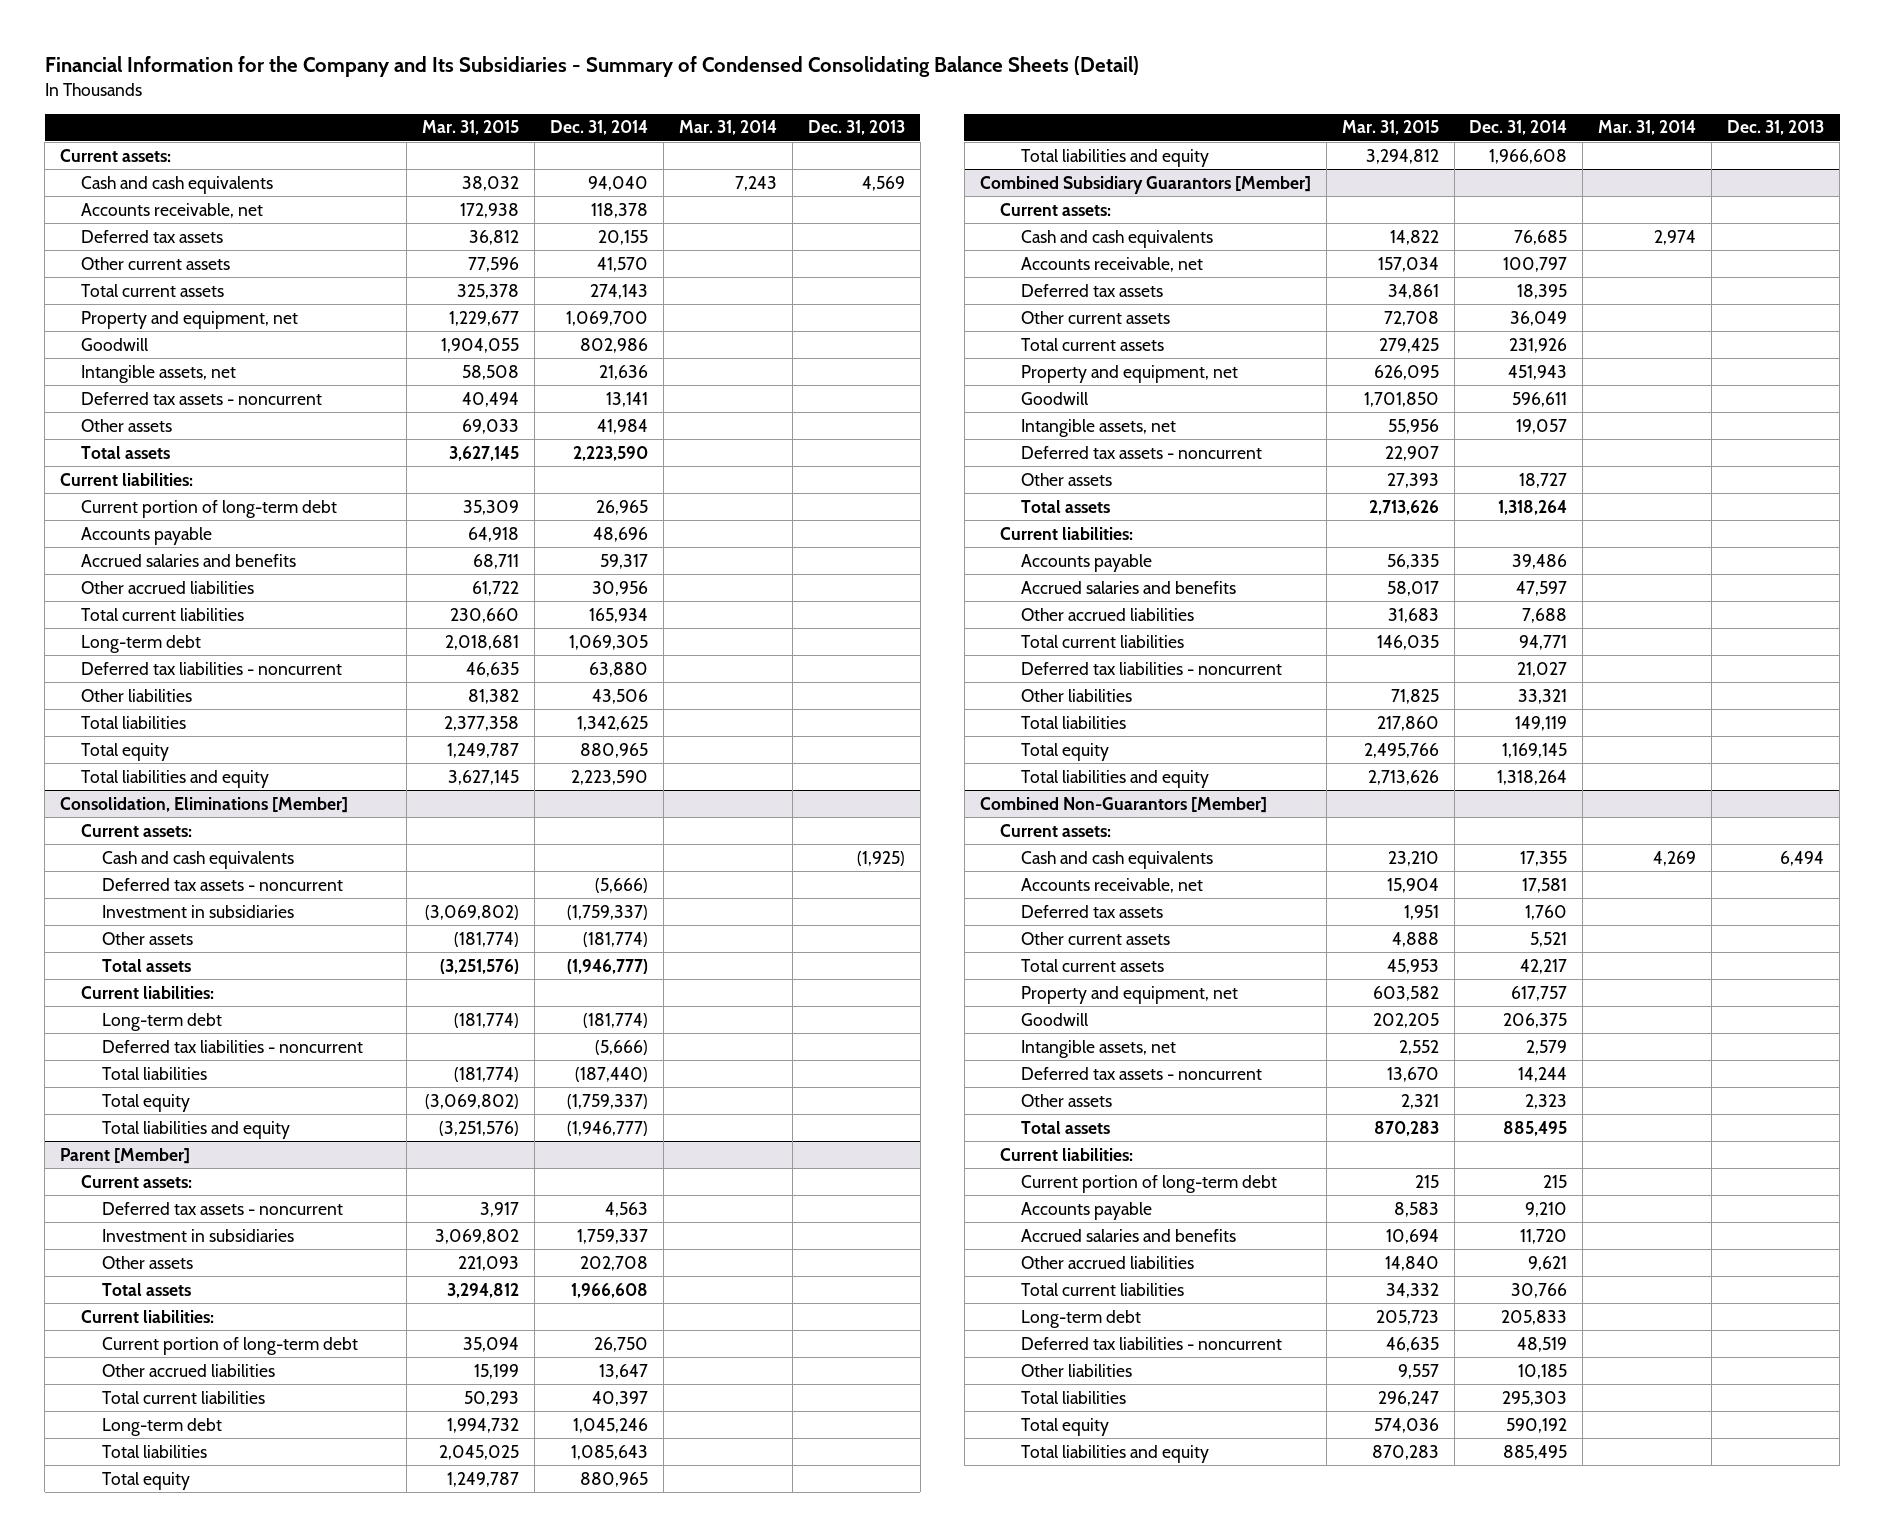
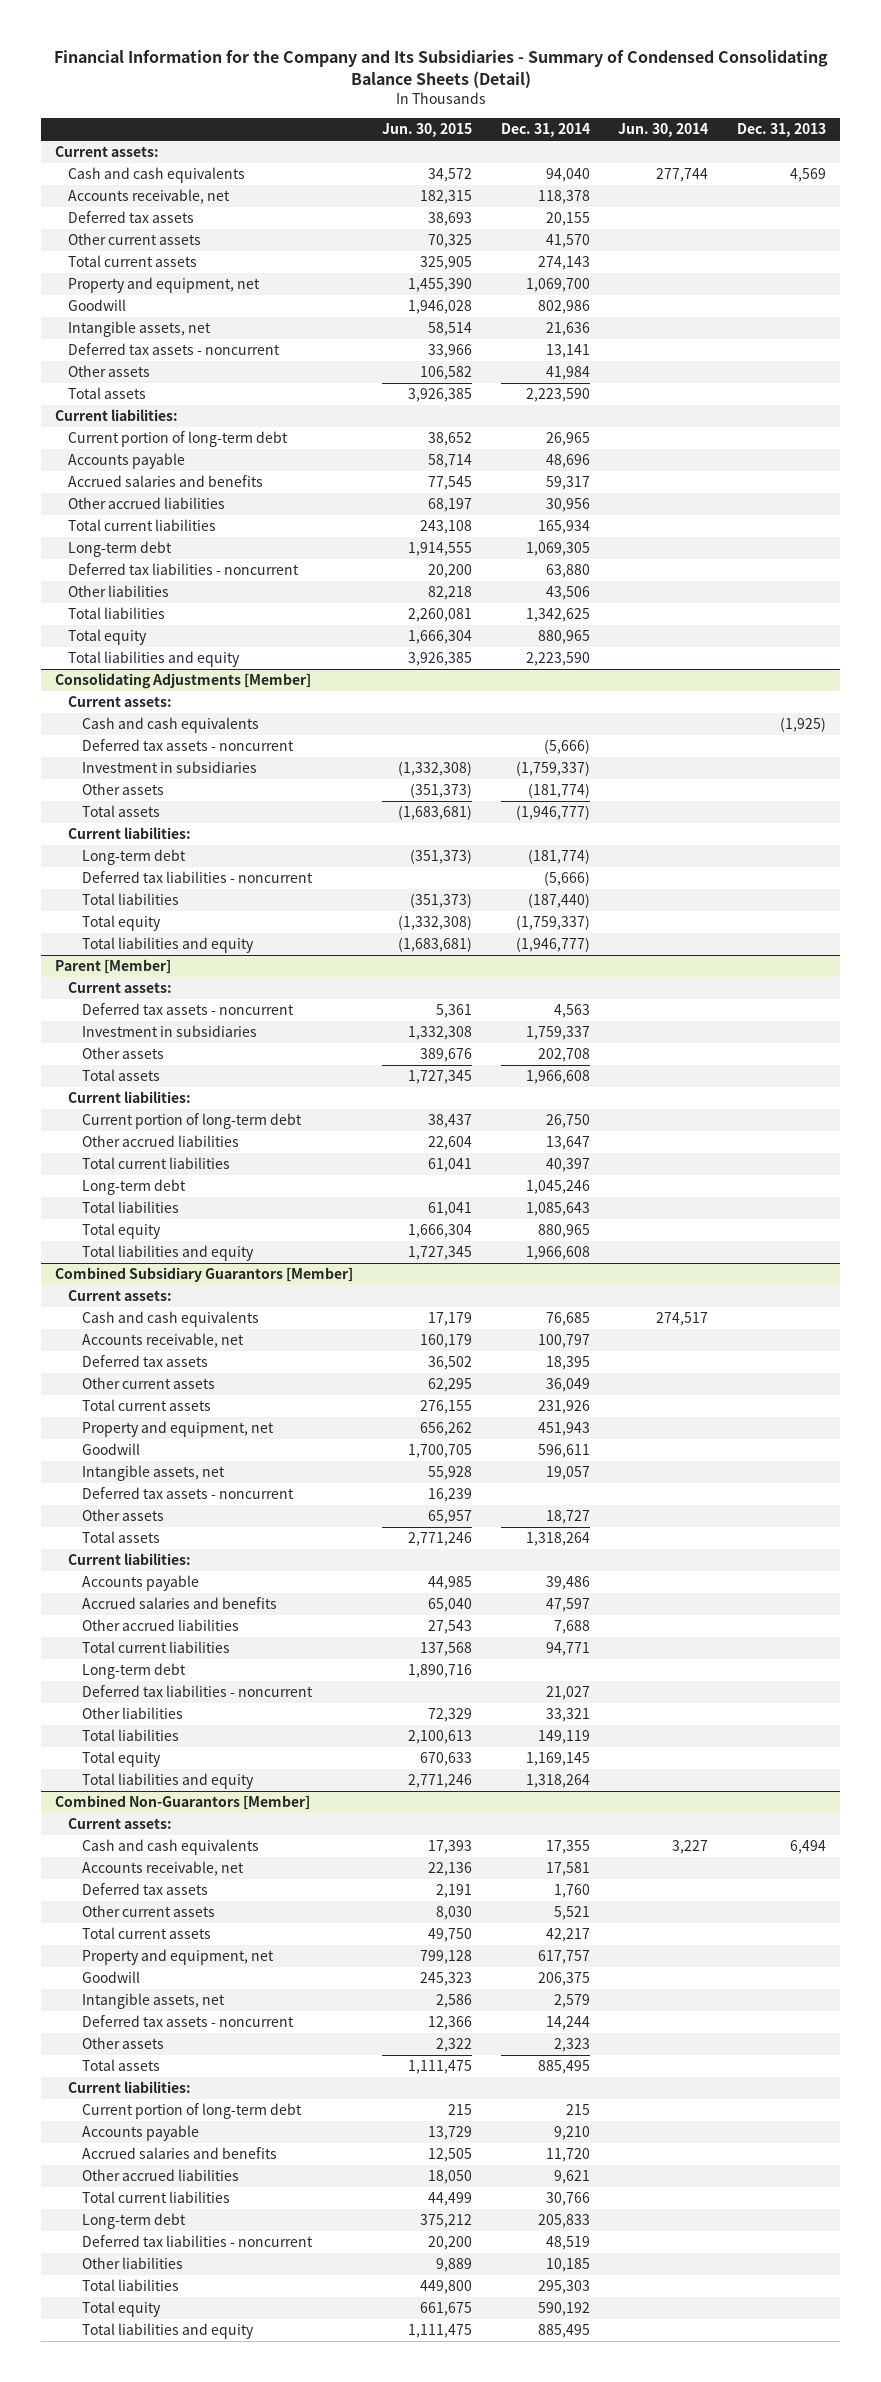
- | Mar. 31, 2015 | Dec. 31, 2014 | Mar. 31, 2014 | Dec. 31, 2013
+ | Jun. 30, 2015 | Dec. 31, 2014 | Jun. 30, 2014 | Dec. 31, 2013
- Consolidation, Eliminations [Member]
+ Consolidating Adjustments [Member]
@ Combined Subsidiary Guarantors [Member]
+ Long-term debt | 1,890,716 | | |

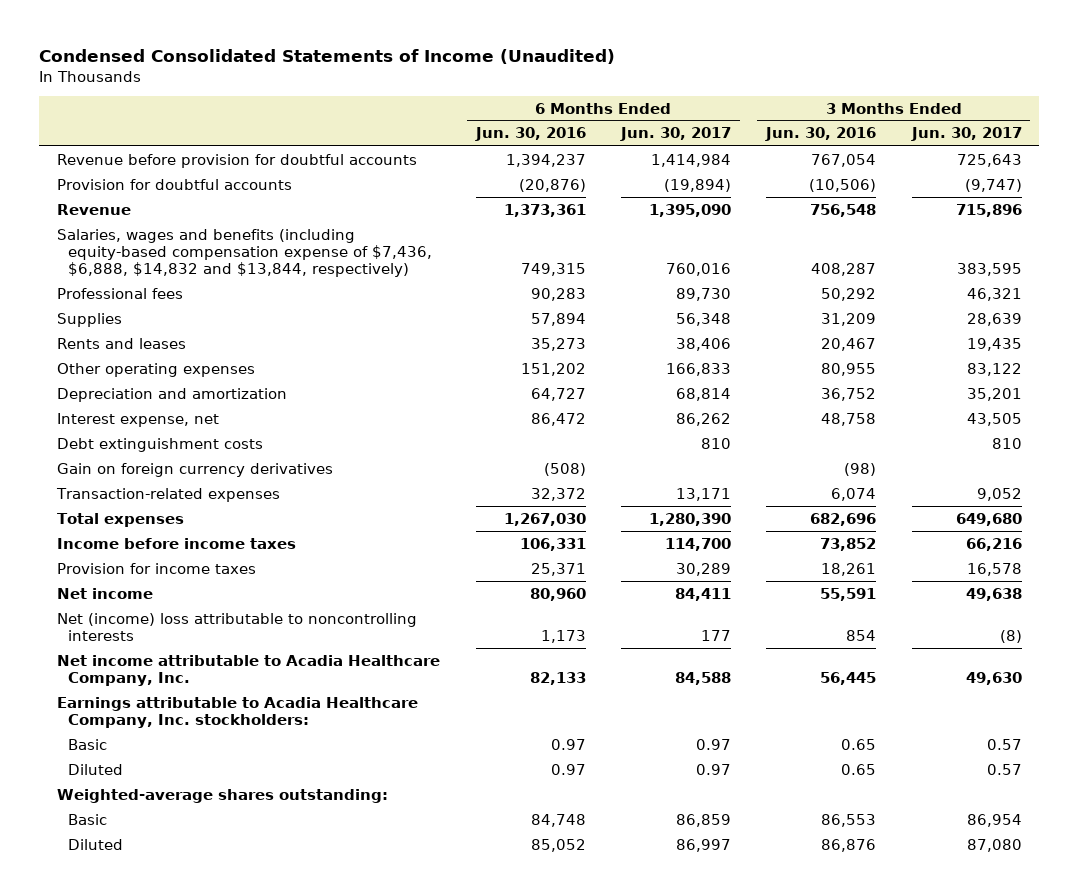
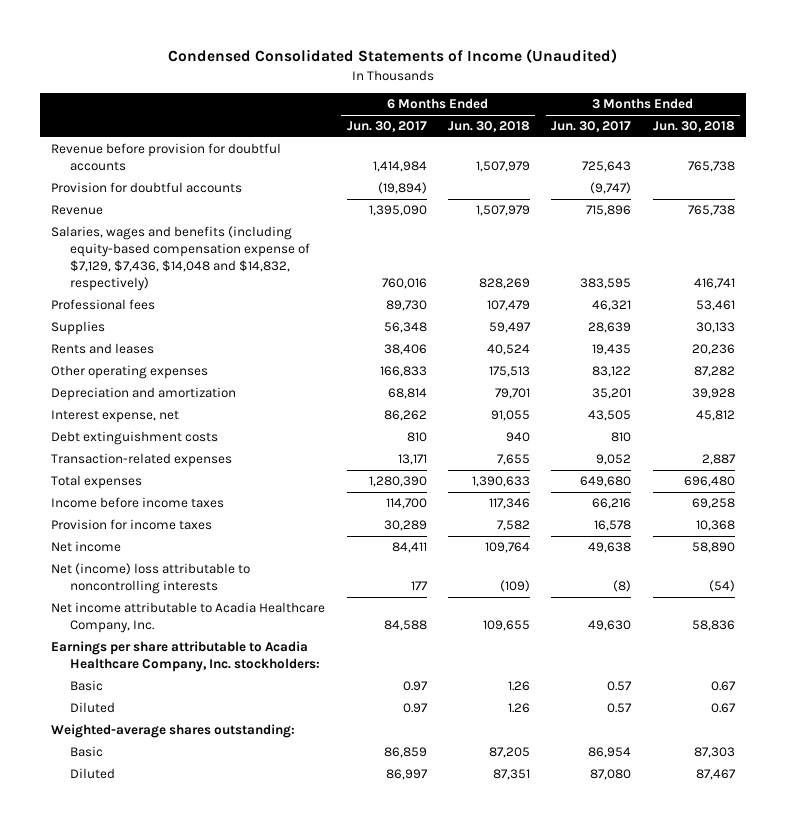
- | 6 Months Ended Jun. 30, 2016 | 6 Months Ended Jun. 30, 2017 | 3 Months Ended Jun. 30, 2016 | 3 Months Ended Jun. 30, 2017
+ | 6 Months Ended Jun. 30, 2017 | 6 Months Ended Jun. 30, 2018 | 3 Months Ended Jun. 30, 2017 | 3 Months Ended Jun. 30, 2018
- Salaries, wages and benefits (including equity-based compensation expense of $7,436, $6,888, $14,832 and $13,844, respectively) | 749,315 | 760,016 | 408,287 | 383,595
+ Salaries, wages and benefits (including equity-based compensation expense of $7,129, $7,436, $14,048 and $14,832, respectively) | 760,016 | 828,269 | 383,595 | 416,741
- Gain on foreign currency derivatives | (508) | | (98) |
- Earnings attributable to Acadia Healthcare Company, Inc. stockholders:
+ Earnings per share attributable to Acadia Healthcare Company, Inc. stockholders:

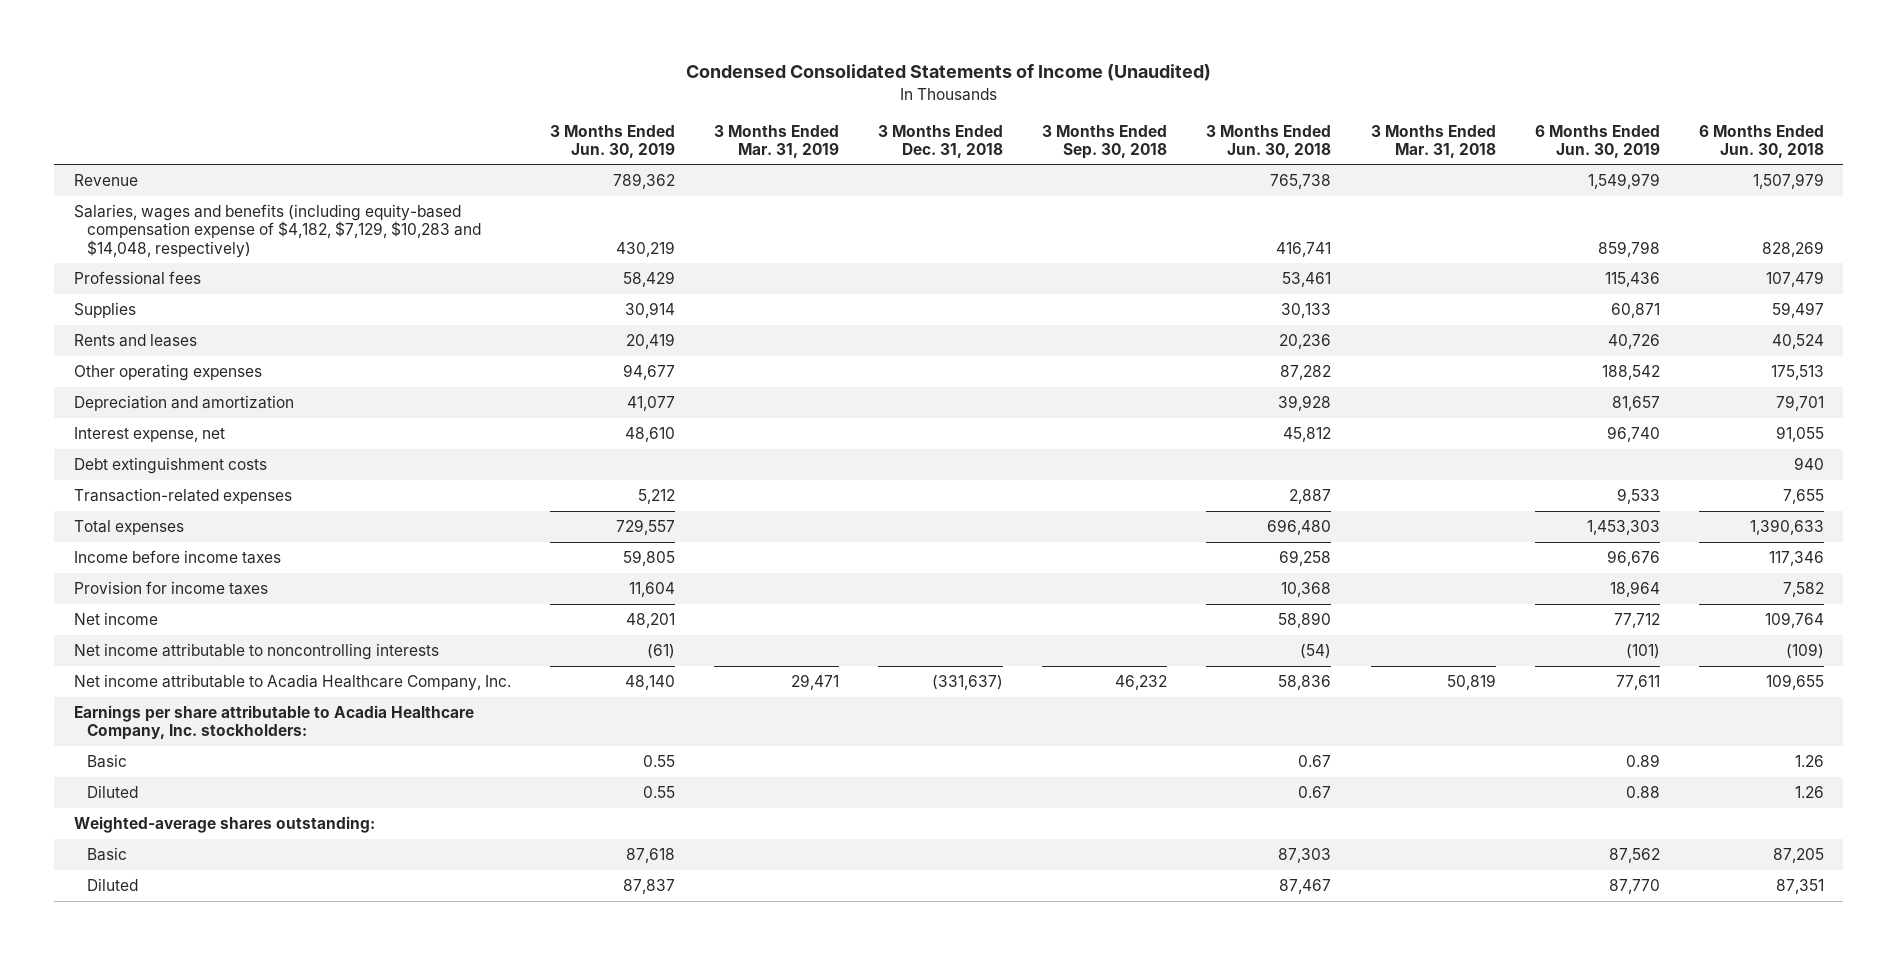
- | 6 Months Ended Jun. 30, 2017 | 6 Months Ended Jun. 30, 2018 | 3 Months Ended Jun. 30, 2017 | 3 Months Ended Jun. 30, 2018
+ | 3 Months Ended Jun. 30, 2019 | 3 Months Ended Mar. 31, 2019 | 3 Months Ended Dec. 31, 2018 | 3 Months Ended Sep. 30, 2018 | 3 Months Ended Jun. 30, 2018 | 3 Months Ended Mar. 31, 2018 | 6 Months Ended Jun. 30, 2019 | 6 Months Ended Jun. 30, 2018
- Revenue before provision for doubtful accounts | 1,414,984 | 1,507,979 | 725,643 | 765,738
- Provision for doubtful accounts | (19,894) | | (9,747) |
- Salaries, wages and benefits (including equity-based compensation expense of $7,129, $7,436, $14,048 and $14,832, respectively) | 760,016 | 828,269 | 383,595 | 416,741
+ Salaries, wages and benefits (including equity-based compensation expense of $4,182, $7,129, $10,283 and $14,048, respectively) | 430,219 | | | | 416,741 | | 859,798 | 828,269
- Net (income) loss attributable to noncontrolling interests | 177 | (109) | (8) | (54)
+ Net income attributable to noncontrolling interests | (61) | | | | (54) | | (101) | (109)

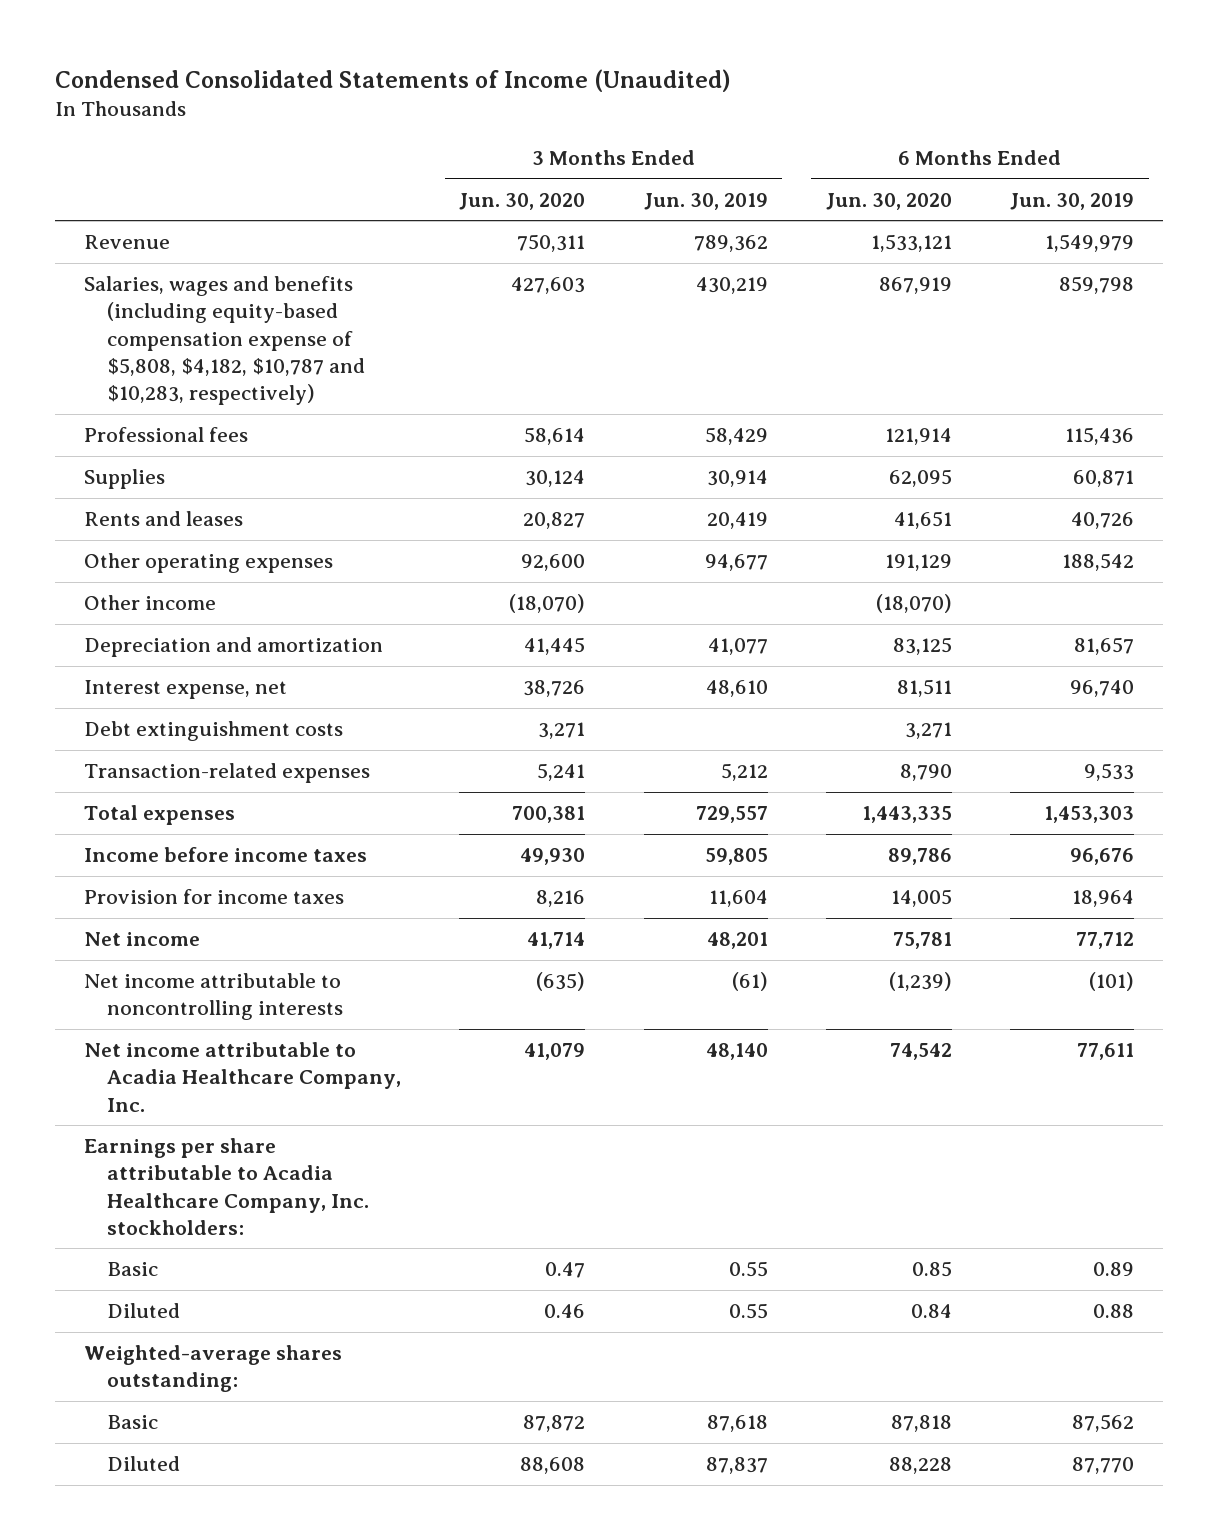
- | 3 Months Ended Jun. 30, 2019 | 3 Months Ended Mar. 31, 2019 | 3 Months Ended Dec. 31, 2018 | 3 Months Ended Sep. 30, 2018 | 3 Months Ended Jun. 30, 2018 | 3 Months Ended Mar. 31, 2018 | 6 Months Ended Jun. 30, 2019 | 6 Months Ended Jun. 30, 2018
+ | 3 Months Ended Jun. 30, 2020 | 3 Months Ended Jun. 30, 2019 | 6 Months Ended Jun. 30, 2020 | 6 Months Ended Jun. 30, 2019
- Salaries, wages and benefits (including equity-based compensation expense of $4,182, $7,129, $10,283 and $14,048, respectively) | 430,219 | | | | 416,741 | | 859,798 | 828,269
+ Salaries, wages and benefits (including equity-based compensation expense of $5,808, $4,182, $10,787 and $10,283, respectively) | 427,603 | 430,219 | 867,919 | 859,798
+ Other income | (18,070) | | (18,070) |

